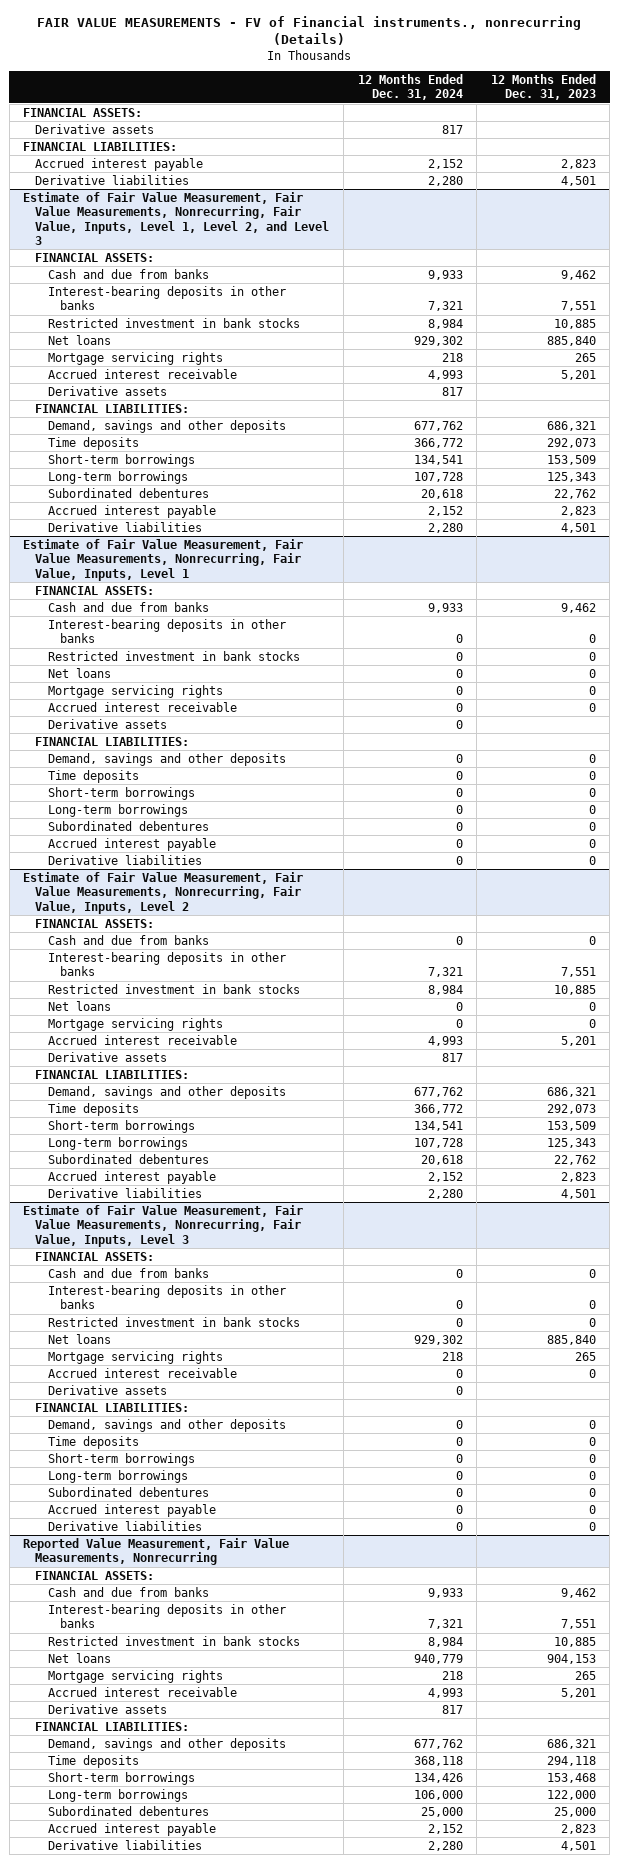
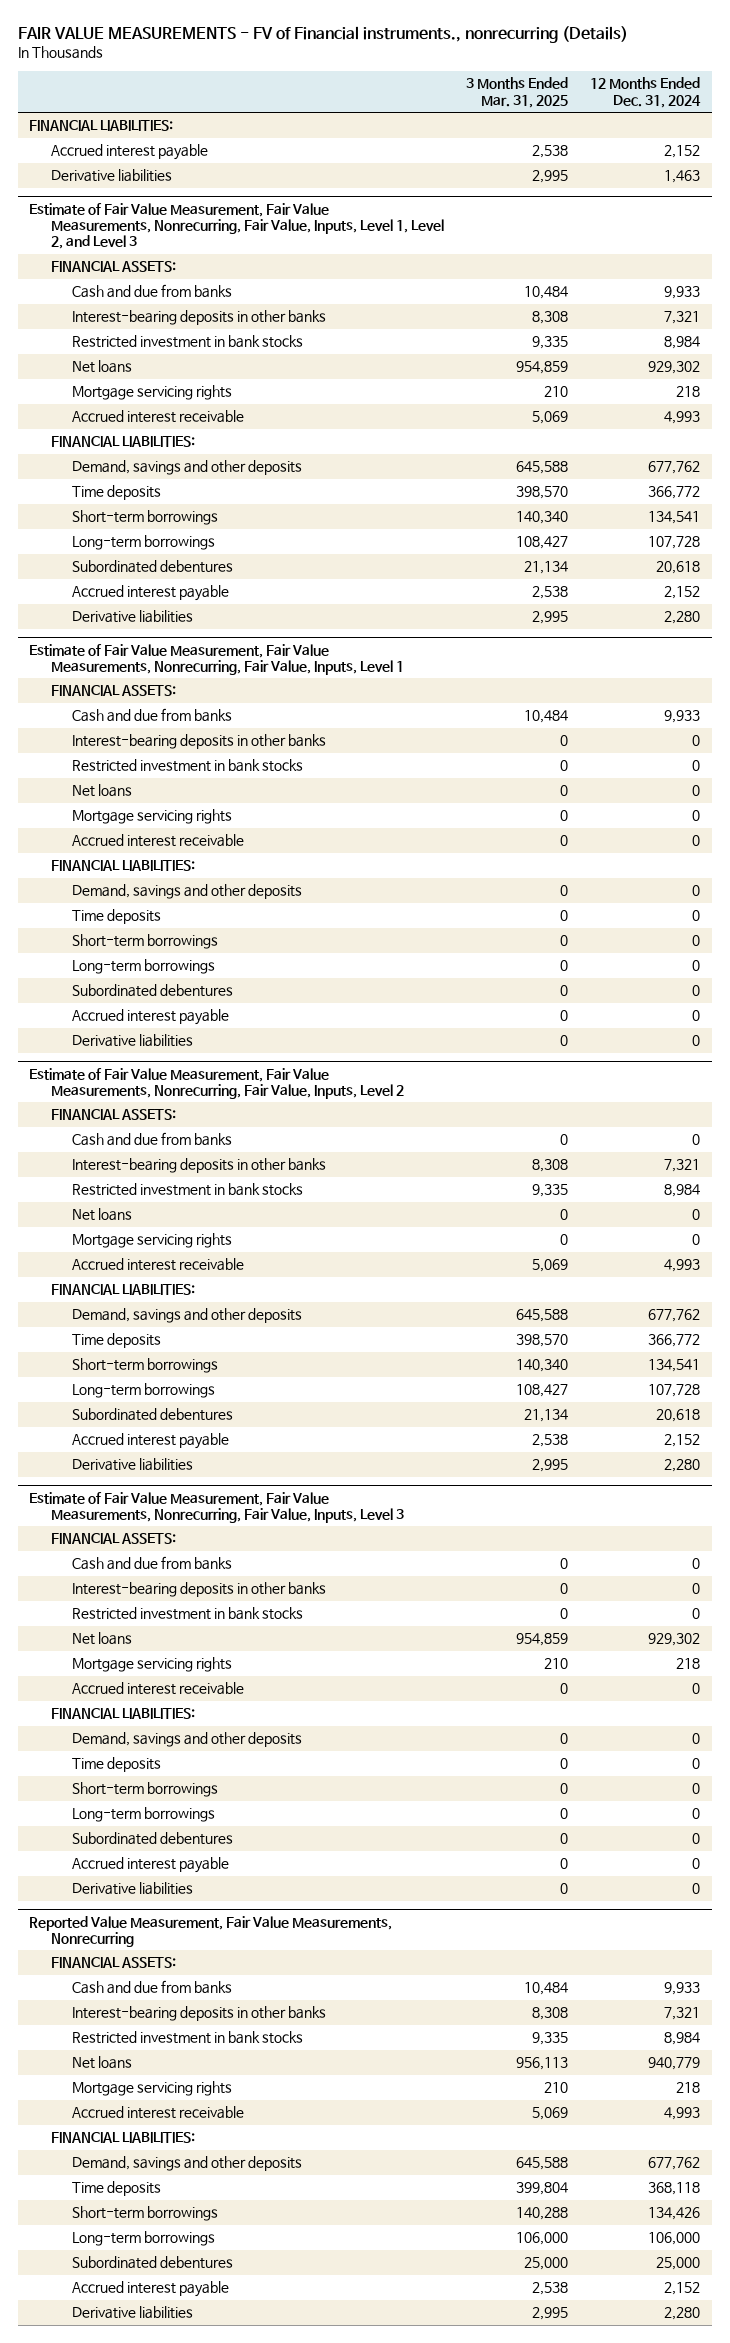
- | 12 Months Ended Dec. 31, 2024 | 12 Months Ended Dec. 31, 2023
+ | 3 Months Ended Mar. 31, 2025 | 12 Months Ended Dec. 31, 2024
- FINANCIAL ASSETS:
- Derivative assets | 817 |
- Derivative liabilities | 2,280 | 4,501
+ Derivative liabilities | 2,995 | 1,463
@ Estimate of Fair Value Measurement, Fair Value Measurements, Nonrecurring, Fair Value, Inputs, Level 1, Level 2, and Level 3
- Derivative assets | 817 |
@ Estimate of Fair Value Measurement, Fair Value Measurements, Nonrecurring, Fair Value, Inputs, Level 1
- Derivative assets | 0 |
@ Estimate of Fair Value Measurement, Fair Value Measurements, Nonrecurring, Fair Value, Inputs, Level 2
- Derivative assets | 817 |
@ Estimate of Fair Value Measurement, Fair Value Measurements, Nonrecurring, Fair Value, Inputs, Level 3
- Derivative assets | 0 |
@ Reported Value Measurement, Fair Value Measurements, Nonrecurring
- Derivative assets | 817 |

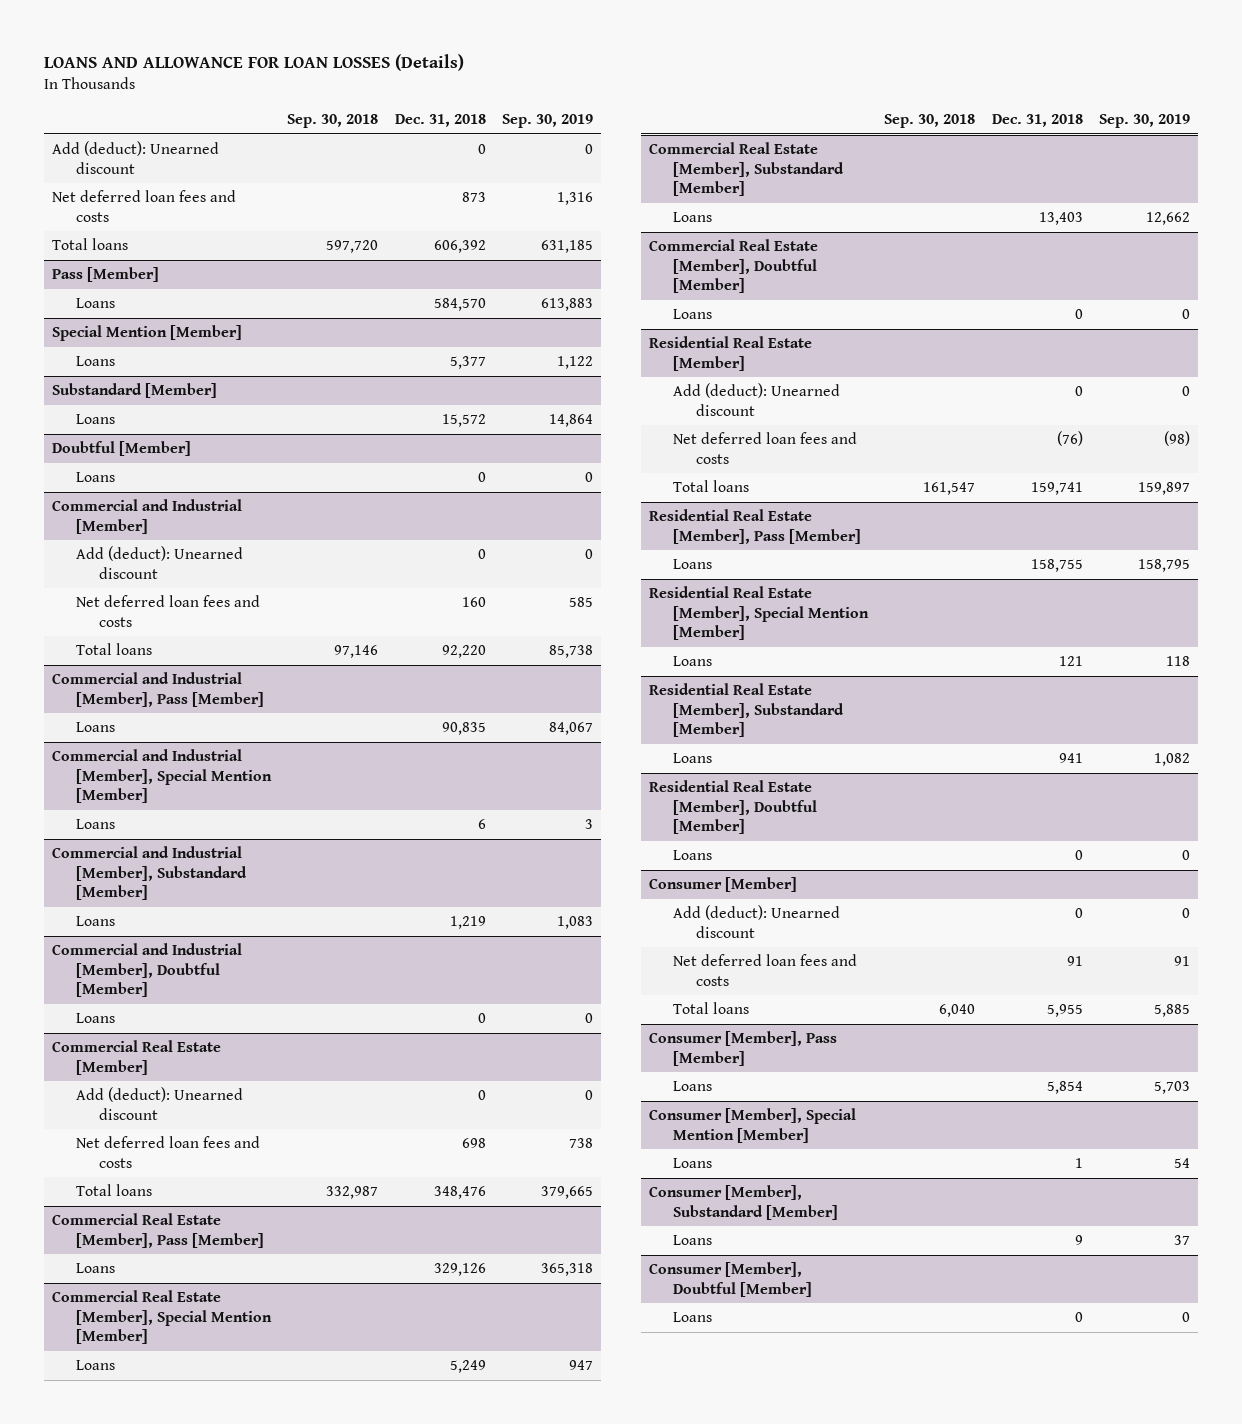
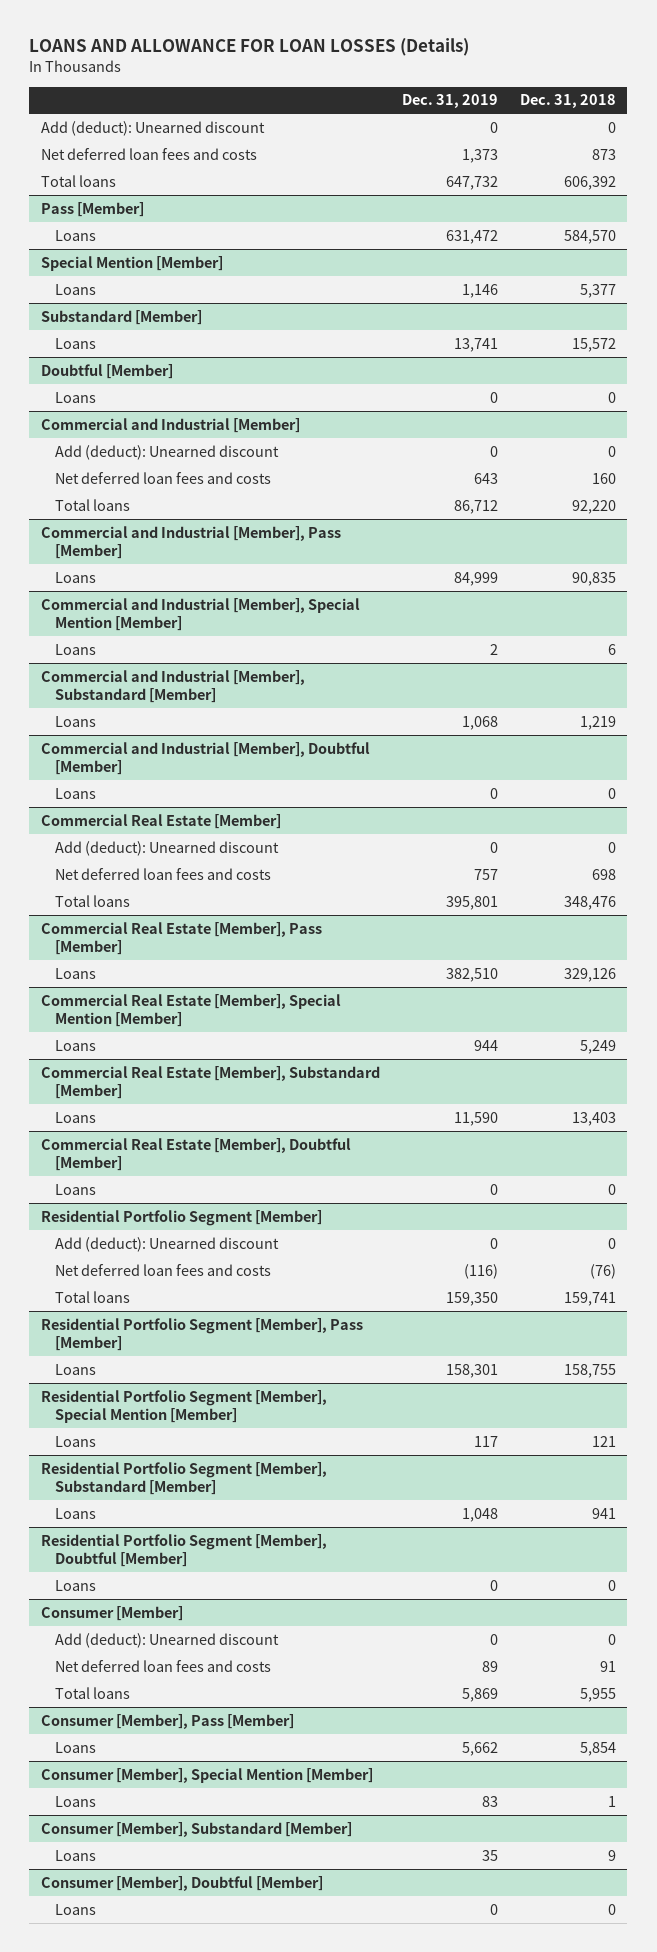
- | Sep. 30, 2018 | Dec. 31, 2018 | Sep. 30, 2019
+ | Dec. 31, 2019 | Dec. 31, 2018
- Residential Real Estate [Member]
+ Residential Portfolio Segment [Member]
- Residential Real Estate [Member], Pass [Member]
+ Residential Portfolio Segment [Member], Pass [Member]
- Residential Real Estate [Member], Special Mention [Member]
+ Residential Portfolio Segment [Member], Special Mention [Member]
- Residential Real Estate [Member], Substandard [Member]
+ Residential Portfolio Segment [Member], Substandard [Member]
- Residential Real Estate [Member], Doubtful [Member]
+ Residential Portfolio Segment [Member], Doubtful [Member]

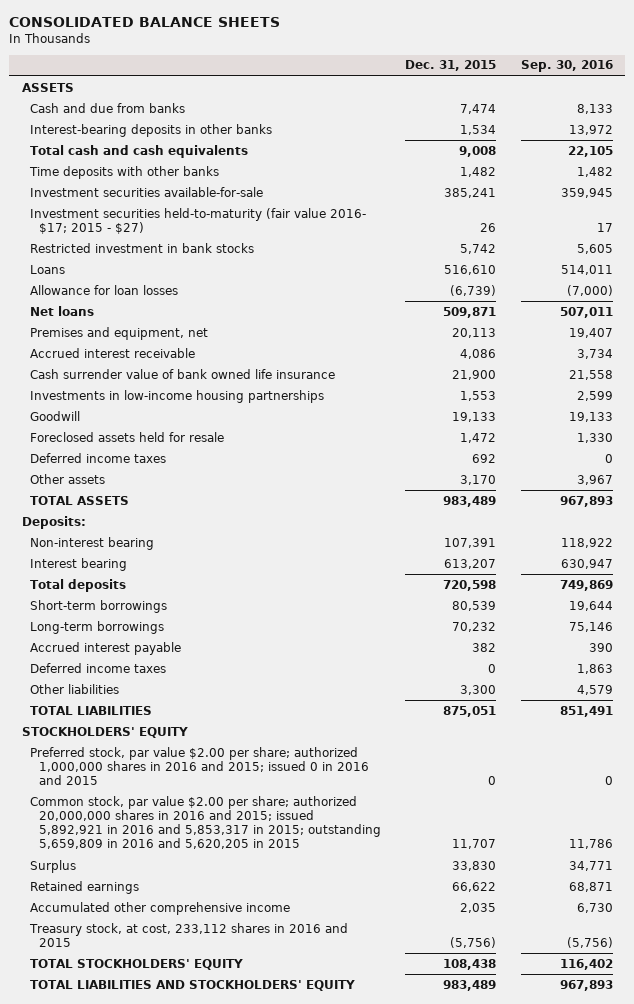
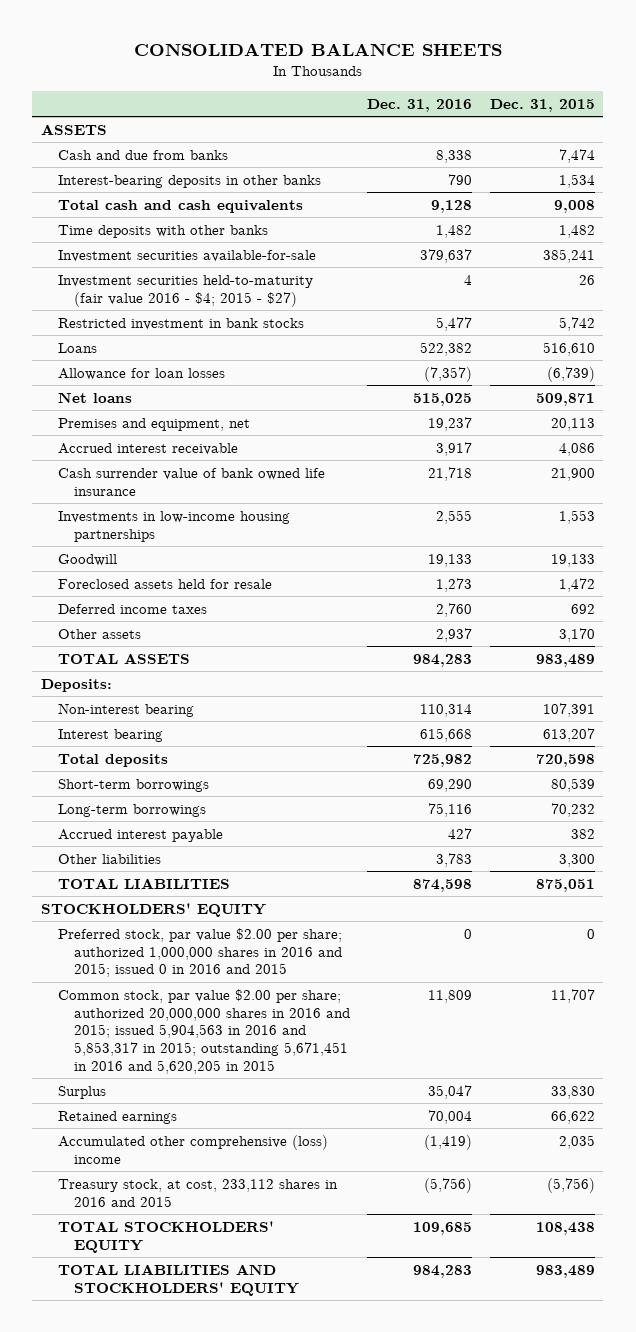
- | Dec. 31, 2015 | Sep. 30, 2016
+ | Dec. 31, 2016 | Dec. 31, 2015
- Investment securities held-to-maturity (fair value 2016- $17; 2015 - $27) | 26 | 17
+ Investment securities held-to-maturity (fair value 2016 - $4; 2015 - $27) | 4 | 26
- Deferred income taxes | 0 | 1,863
- Common stock, par value $2.00 per share; authorized 20,000,000 shares in 2016 and 2015; issued 5,892,921 in 2016 and 5,853,317 in 2015; outstanding 5,659,809 in 2016 and 5,620,205 in 2015 | 11,707 | 11,786
+ Common stock, par value $2.00 per share; authorized 20,000,000 shares in 2016 and 2015; issued 5,904,563 in 2016 and 5,853,317 in 2015; outstanding 5,671,451 in 2016 and 5,620,205 in 2015 | 11,809 | 11,707
- Accumulated other comprehensive income | 2,035 | 6,730
+ Accumulated other comprehensive (loss) income | (1,419) | 2,035

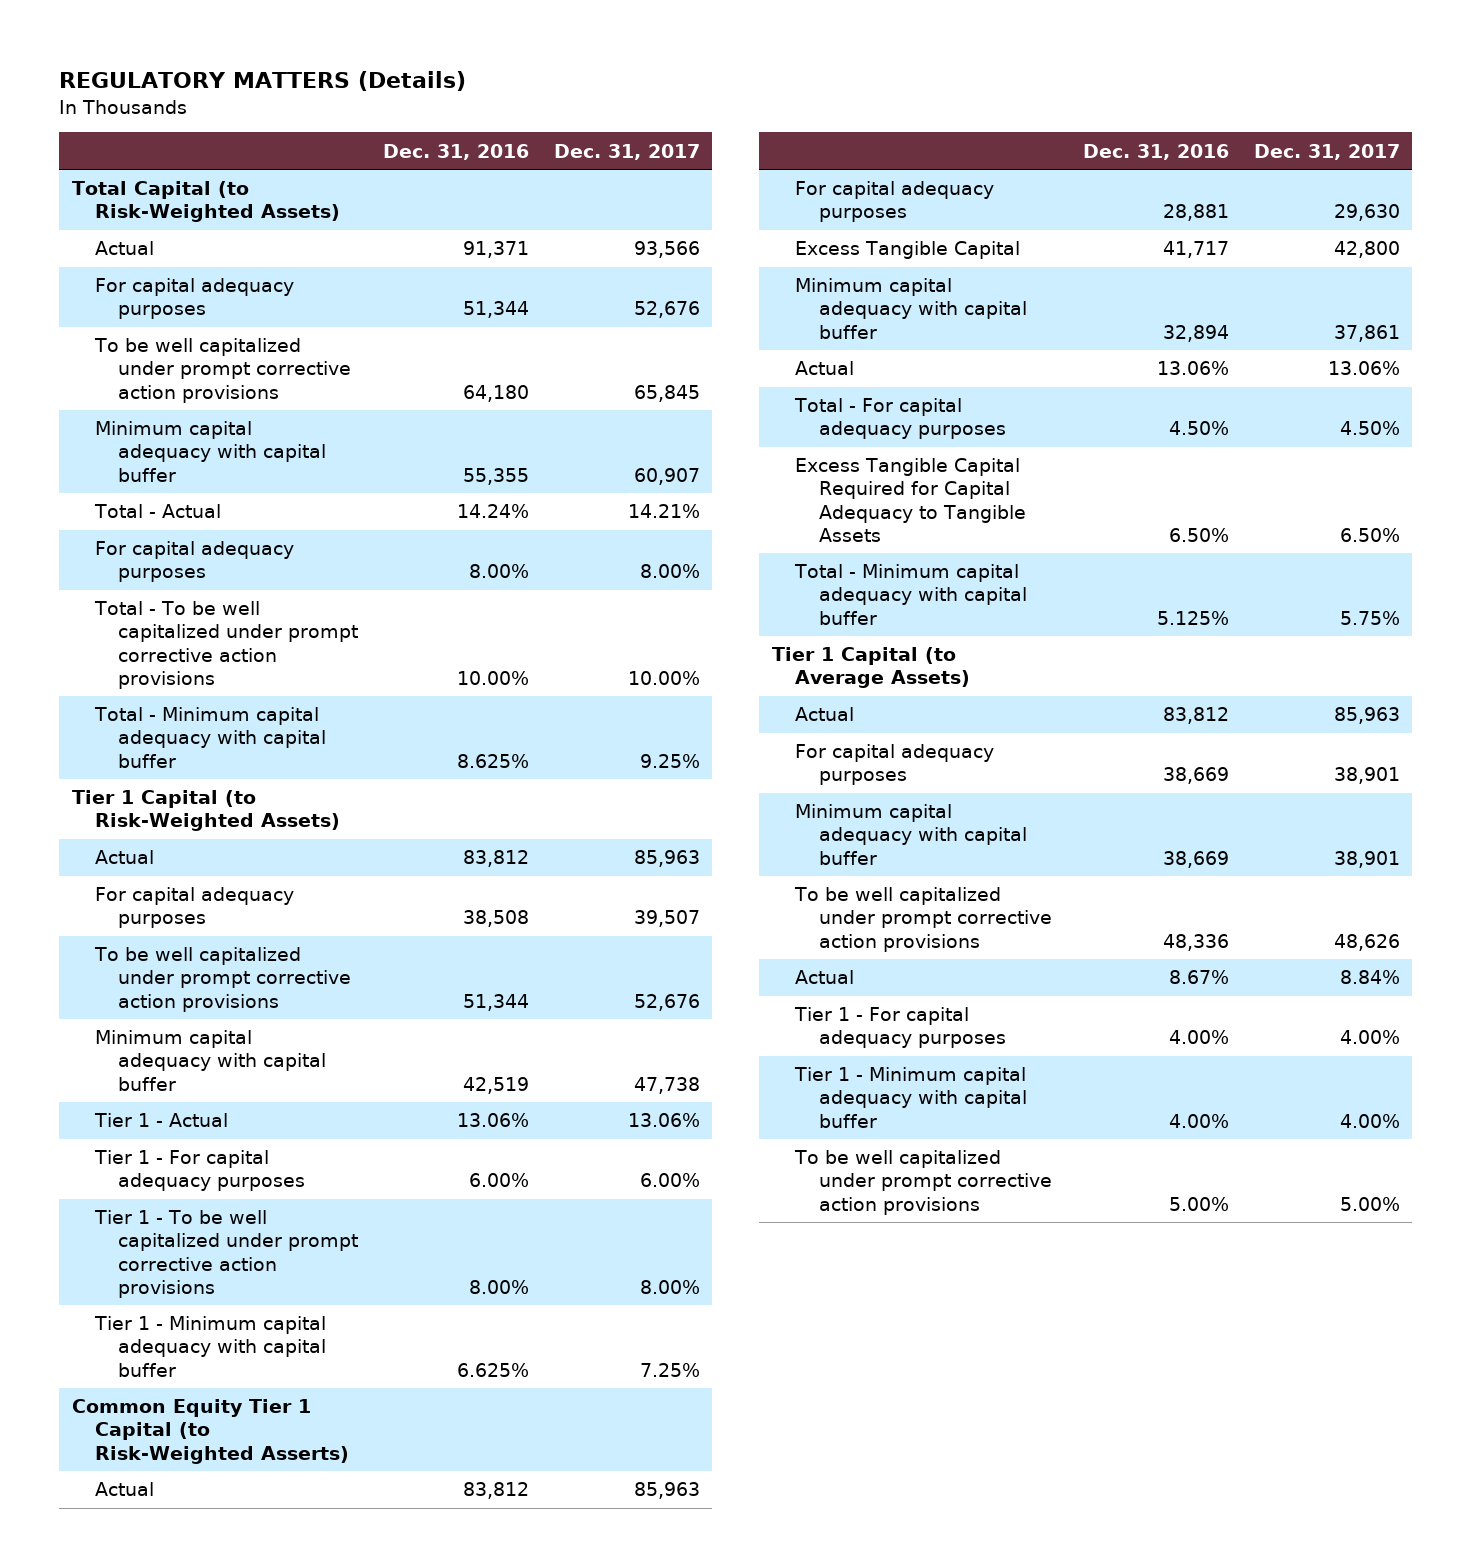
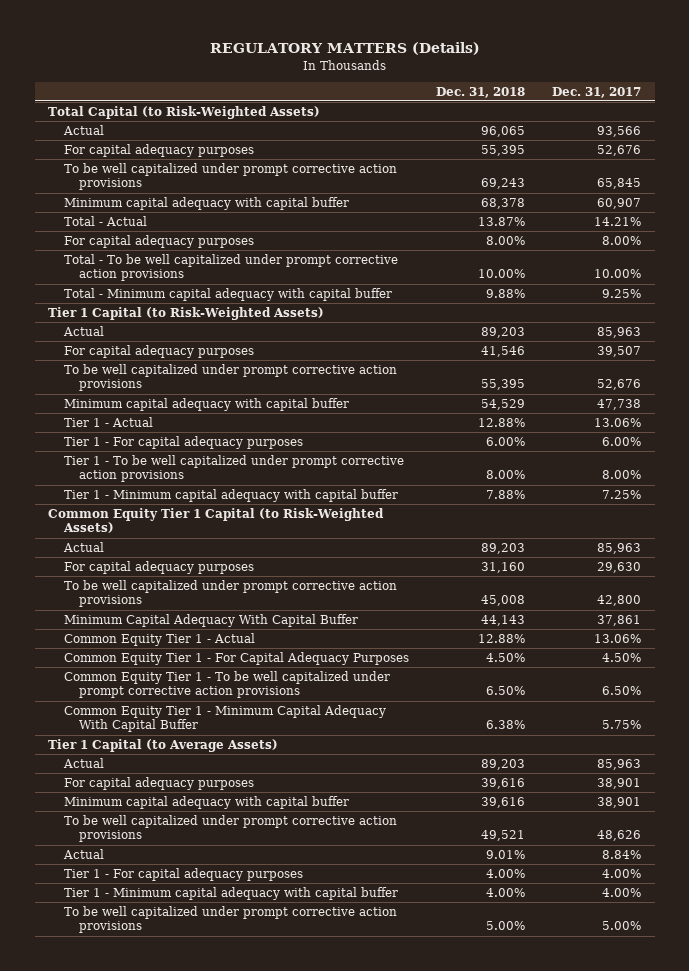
- | Dec. 31, 2016 | Dec. 31, 2017
+ | Dec. 31, 2018 | Dec. 31, 2017
- Common Equity Tier 1 Capital (to Risk-Weighted Asserts)
+ Common Equity Tier 1 Capital (to Risk-Weighted Assets)
- Excess Tangible Capital | 41,717 | 42,800
- Minimum capital adequacy with capital buffer | 32,894 | 37,861
- Actual | 13.06% | 13.06%
- Total - For capital adequacy purposes | 4.50% | 4.50%
- Excess Tangible Capital Required for Capital Adequacy to Tangible Assets | 6.50% | 6.50%
- Total - Minimum capital adequacy with capital buffer | 5.125% | 5.75%
+ To be well capitalized under prompt corrective action provisions | 45,008 | 42,800
+ Minimum Capital Adequacy With Capital Buffer | 44,143 | 37,861
+ Common Equity Tier 1 - Actual | 12.88% | 13.06%
+ Common Equity Tier 1 - For Capital Adequacy Purposes | 4.50% | 4.50%
+ Common Equity Tier 1 - To be well capitalized under prompt corrective action provisions | 6.50% | 6.50%
+ Common Equity Tier 1 - Minimum Capital Adequacy With Capital Buffer | 6.38% | 5.75%

